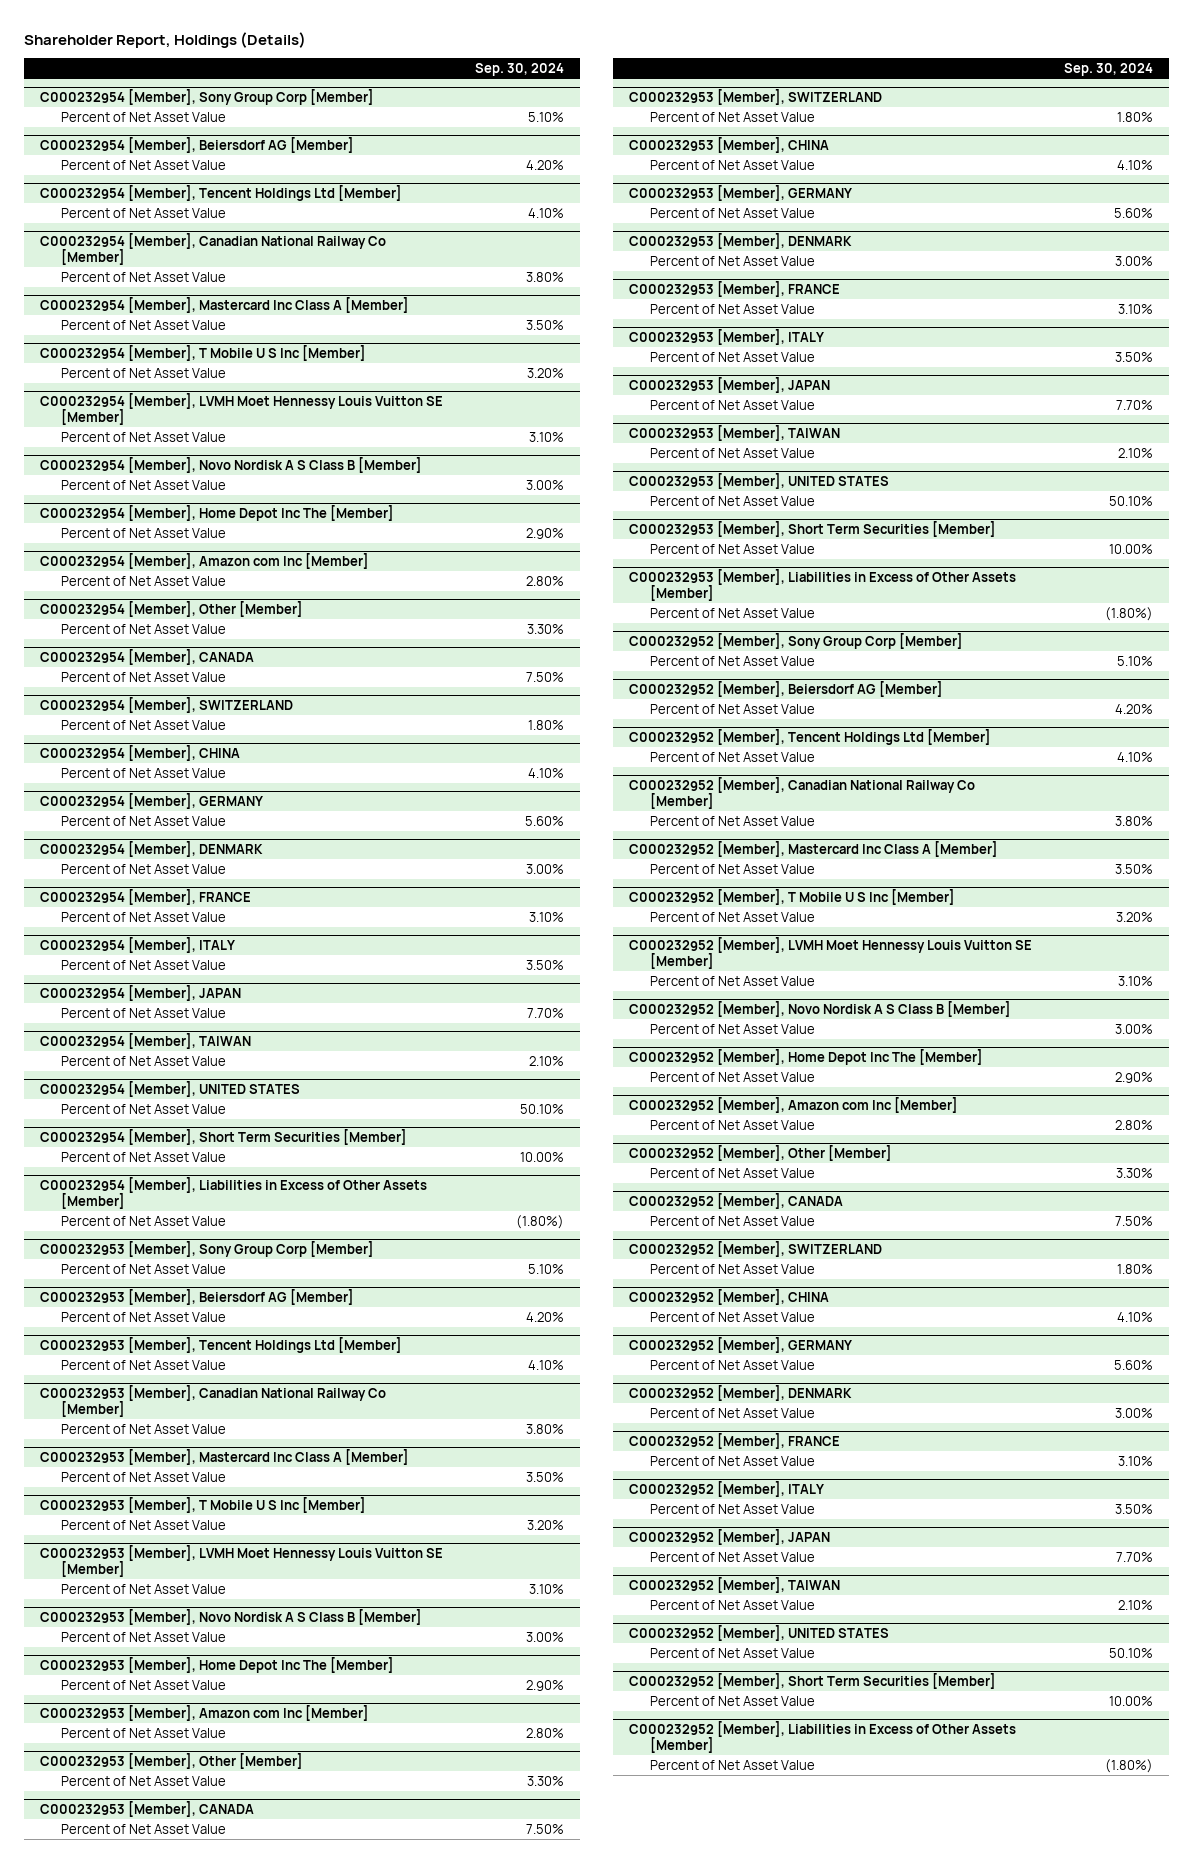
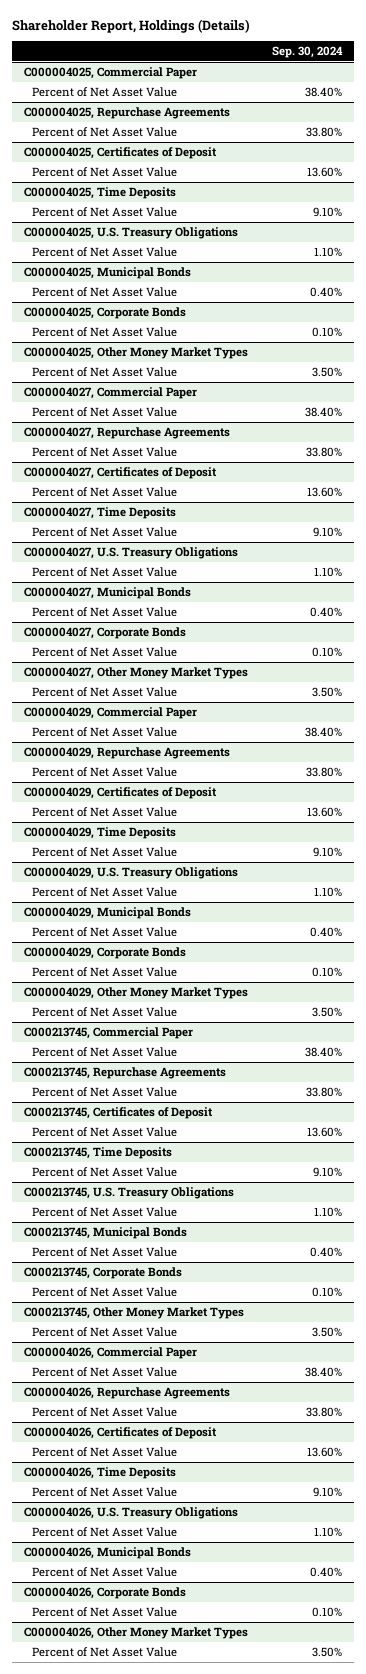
- C000232954 [Member], Sony Group Corp [Member]
- Percent of Net Asset Value | 5.10%
- C000232954 [Member], Beiersdorf AG [Member]
- Percent of Net Asset Value | 4.20%
- C000232954 [Member], Tencent Holdings Ltd [Member]
- Percent of Net Asset Value | 4.10%
- C000232954 [Member], Canadian National Railway Co [Member]
- Percent of Net Asset Value | 3.80%
- C000232954 [Member], Mastercard Inc Class A [Member]
- Percent of Net Asset Value | 3.50%
- C000232954 [Member], T Mobile U S Inc [Member]
- Percent of Net Asset Value | 3.20%
- C000232954 [Member], LVMH Moet Hennessy Louis Vuitton SE [Member]
- Percent of Net Asset Value | 3.10%
- C000232954 [Member], Novo Nordisk A S Class B [Member]
- Percent of Net Asset Value | 3.00%
- C000232954 [Member], Home Depot Inc The [Member]
- Percent of Net Asset Value | 2.90%
- C000232954 [Member], Amazon com Inc [Member]
- Percent of Net Asset Value | 2.80%
- C000232954 [Member], Other [Member]
- Percent of Net Asset Value | 3.30%
- C000232954 [Member], CANADA
- Percent of Net Asset Value | 7.50%
- C000232954 [Member], SWITZERLAND
- Percent of Net Asset Value | 1.80%
- C000232954 [Member], CHINA
- Percent of Net Asset Value | 4.10%
- C000232954 [Member], GERMANY
- Percent of Net Asset Value | 5.60%
- C000232954 [Member], DENMARK
- Percent of Net Asset Value | 3.00%
- C000232954 [Member], FRANCE
- Percent of Net Asset Value | 3.10%
- C000232954 [Member], ITALY
+ C000004025, Commercial Paper
+ Percent of Net Asset Value | 38.40%
+ C000004025, Repurchase Agreements
+ Percent of Net Asset Value | 33.80%
+ C000004025, Certificates of Deposit
+ Percent of Net Asset Value | 13.60%
+ C000004025, Time Deposits
+ Percent of Net Asset Value | 9.10%
+ C000004025, U.S. Treasury Obligations
+ Percent of Net Asset Value | 1.10%
+ C000004025, Municipal Bonds
+ Percent of Net Asset Value | 0.40%
+ C000004025, Corporate Bonds
+ Percent of Net Asset Value | 0.10%
+ C000004025, Other Money Market Types
- C000232954 [Member], JAPAN
- Percent of Net Asset Value | 7.70%
- C000232954 [Member], TAIWAN
- Percent of Net Asset Value | 2.10%
- C000232954 [Member], UNITED STATES
- Percent of Net Asset Value | 50.10%
- C000232954 [Member], Short Term Securities [Member]
- Percent of Net Asset Value | 10.00%
- C000232954 [Member], Liabilities in Excess of Other Assets [Member]
- Percent of Net Asset Value | (1.80%)
- C000232953 [Member], Sony Group Corp [Member]
- Percent of Net Asset Value | 5.10%
- C000232953 [Member], Beiersdorf AG [Member]
- Percent of Net Asset Value | 4.20%
- C000232953 [Member], Tencent Holdings Ltd [Member]
- Percent of Net Asset Value | 4.10%
- C000232953 [Member], Canadian National Railway Co [Member]
- Percent of Net Asset Value | 3.80%
- C000232953 [Member], Mastercard Inc Class A [Member]
+ C000004027, Commercial Paper
+ Percent of Net Asset Value | 38.40%
+ C000004027, Repurchase Agreements
+ Percent of Net Asset Value | 33.80%
+ C000004027, Certificates of Deposit
+ Percent of Net Asset Value | 13.60%
+ C000004027, Time Deposits
+ Percent of Net Asset Value | 9.10%
+ C000004027, U.S. Treasury Obligations
+ Percent of Net Asset Value | 1.10%
+ C000004027, Municipal Bonds
+ Percent of Net Asset Value | 0.40%
+ C000004027, Corporate Bonds
+ Percent of Net Asset Value | 0.10%
+ C000004027, Other Money Market Types
- C000232953 [Member], T Mobile U S Inc [Member]
- Percent of Net Asset Value | 3.20%
- C000232953 [Member], LVMH Moet Hennessy Louis Vuitton SE [Member]
- Percent of Net Asset Value | 3.10%
- C000232953 [Member], Novo Nordisk A S Class B [Member]
- Percent of Net Asset Value | 3.00%
- C000232953 [Member], Home Depot Inc The [Member]
- Percent of Net Asset Value | 2.90%
- C000232953 [Member], Amazon com Inc [Member]
- Percent of Net Asset Value | 2.80%
- C000232953 [Member], Other [Member]
- Percent of Net Asset Value | 3.30%
- C000232953 [Member], CANADA
- Percent of Net Asset Value | 7.50%
- C000232953 [Member], SWITZERLAND
- Percent of Net Asset Value | 1.80%
- C000232953 [Member], CHINA
- Percent of Net Asset Value | 4.10%
- C000232953 [Member], GERMANY
- Percent of Net Asset Value | 5.60%
- C000232953 [Member], DENMARK
- Percent of Net Asset Value | 3.00%
- C000232953 [Member], FRANCE
- Percent of Net Asset Value | 3.10%
- C000232953 [Member], ITALY
+ C000004029, Commercial Paper
+ Percent of Net Asset Value | 38.40%
+ C000004029, Repurchase Agreements
+ Percent of Net Asset Value | 33.80%
+ C000004029, Certificates of Deposit
+ Percent of Net Asset Value | 13.60%
+ C000004029, Time Deposits
+ Percent of Net Asset Value | 9.10%
+ C000004029, U.S. Treasury Obligations
+ Percent of Net Asset Value | 1.10%
+ C000004029, Municipal Bonds
+ Percent of Net Asset Value | 0.40%
+ C000004029, Corporate Bonds
+ Percent of Net Asset Value | 0.10%
+ C000004029, Other Money Market Types
- C000232953 [Member], JAPAN
- Percent of Net Asset Value | 7.70%
- C000232953 [Member], TAIWAN
- Percent of Net Asset Value | 2.10%
- C000232953 [Member], UNITED STATES
- Percent of Net Asset Value | 50.10%
- C000232953 [Member], Short Term Securities [Member]
- Percent of Net Asset Value | 10.00%
- C000232953 [Member], Liabilities in Excess of Other Assets [Member]
- Percent of Net Asset Value | (1.80%)
- C000232952 [Member], Sony Group Corp [Member]
- Percent of Net Asset Value | 5.10%
- C000232952 [Member], Beiersdorf AG [Member]
- Percent of Net Asset Value | 4.20%
- C000232952 [Member], Tencent Holdings Ltd [Member]
- Percent of Net Asset Value | 4.10%
- C000232952 [Member], Canadian National Railway Co [Member]
- Percent of Net Asset Value | 3.80%
- C000232952 [Member], Mastercard Inc Class A [Member]
+ C000213745, Commercial Paper
+ Percent of Net Asset Value | 38.40%
+ C000213745, Repurchase Agreements
+ Percent of Net Asset Value | 33.80%
+ C000213745, Certificates of Deposit
+ Percent of Net Asset Value | 13.60%
+ C000213745, Time Deposits
+ Percent of Net Asset Value | 9.10%
+ C000213745, U.S. Treasury Obligations
+ Percent of Net Asset Value | 1.10%
+ C000213745, Municipal Bonds
+ Percent of Net Asset Value | 0.40%
+ C000213745, Corporate Bonds
+ Percent of Net Asset Value | 0.10%
+ C000213745, Other Money Market Types
- C000232952 [Member], T Mobile U S Inc [Member]
- Percent of Net Asset Value | 3.20%
- C000232952 [Member], LVMH Moet Hennessy Louis Vuitton SE [Member]
- Percent of Net Asset Value | 3.10%
- C000232952 [Member], Novo Nordisk A S Class B [Member]
- Percent of Net Asset Value | 3.00%
- C000232952 [Member], Home Depot Inc The [Member]
- Percent of Net Asset Value | 2.90%
- C000232952 [Member], Amazon com Inc [Member]
- Percent of Net Asset Value | 2.80%
- C000232952 [Member], Other [Member]
- Percent of Net Asset Value | 3.30%
- C000232952 [Member], CANADA
- Percent of Net Asset Value | 7.50%
- C000232952 [Member], SWITZERLAND
- Percent of Net Asset Value | 1.80%
- C000232952 [Member], CHINA
- Percent of Net Asset Value | 4.10%
- C000232952 [Member], GERMANY
- Percent of Net Asset Value | 5.60%
- C000232952 [Member], DENMARK
- Percent of Net Asset Value | 3.00%
- C000232952 [Member], FRANCE
- Percent of Net Asset Value | 3.10%
- C000232952 [Member], ITALY
+ C000004026, Commercial Paper
+ Percent of Net Asset Value | 38.40%
+ C000004026, Repurchase Agreements
+ Percent of Net Asset Value | 33.80%
+ C000004026, Certificates of Deposit
+ Percent of Net Asset Value | 13.60%
+ C000004026, Time Deposits
+ Percent of Net Asset Value | 9.10%
+ C000004026, U.S. Treasury Obligations
+ Percent of Net Asset Value | 1.10%
+ C000004026, Municipal Bonds
+ Percent of Net Asset Value | 0.40%
+ C000004026, Corporate Bonds
+ Percent of Net Asset Value | 0.10%
+ C000004026, Other Money Market Types
- C000232952 [Member], JAPAN
- Percent of Net Asset Value | 7.70%
- C000232952 [Member], TAIWAN
- Percent of Net Asset Value | 2.10%
- C000232952 [Member], UNITED STATES
- Percent of Net Asset Value | 50.10%
- C000232952 [Member], Short Term Securities [Member]
- Percent of Net Asset Value | 10.00%
- C000232952 [Member], Liabilities in Excess of Other Assets [Member]
- Percent of Net Asset Value | (1.80%)

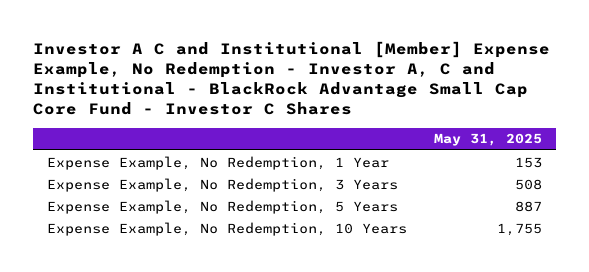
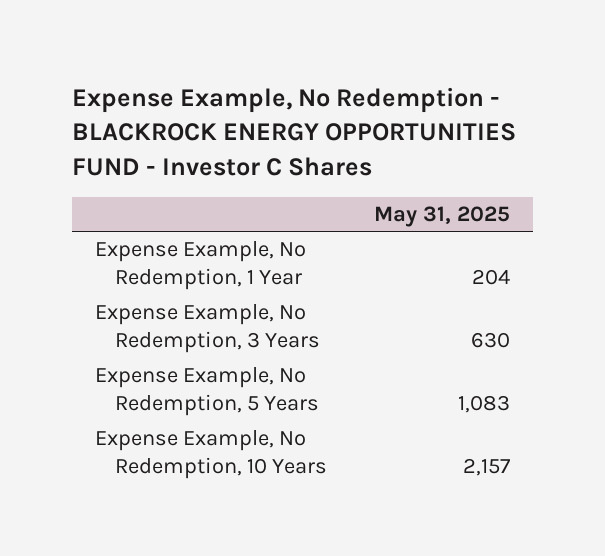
- Investor A C and Institutional [Member] Expense Example, No Redemption - Investor A, C and Institutional - BlackRock Advantage Small Cap Core Fund - Investor C Shares
+ Expense Example, No Redemption - BLACKROCK ENERGY OPPORTUNITIES FUND - Investor C Shares
- Expense Example, No Redemption, 1 Year | 153
- Expense Example, No Redemption, 3 Years | 508
- Expense Example, No Redemption, 5 Years | 887
- Expense Example, No Redemption, 10 Years | 1,755
+ Expense Example, No Redemption, 1 Year | 204
+ Expense Example, No Redemption, 3 Years | 630
+ Expense Example, No Redemption, 5 Years | 1,083
+ Expense Example, No Redemption, 10 Years | 2,157

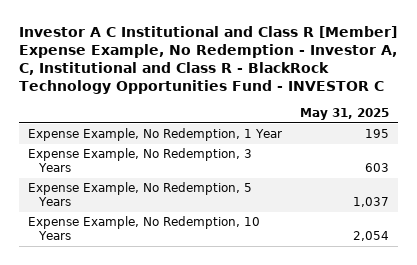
- Expense Example, No Redemption - BLACKROCK ENERGY OPPORTUNITIES FUND - Investor C Shares
+ Investor A C Institutional and Class R [Member] Expense Example, No Redemption - Investor A, C, Institutional and Class R - BlackRock Technology Opportunities Fund - INVESTOR C
- Expense Example, No Redemption, 1 Year | 204
- Expense Example, No Redemption, 3 Years | 630
- Expense Example, No Redemption, 5 Years | 1,083
- Expense Example, No Redemption, 10 Years | 2,157
+ Expense Example, No Redemption, 1 Year | 195
+ Expense Example, No Redemption, 3 Years | 603
+ Expense Example, No Redemption, 5 Years | 1,037
+ Expense Example, No Redemption, 10 Years | 2,054

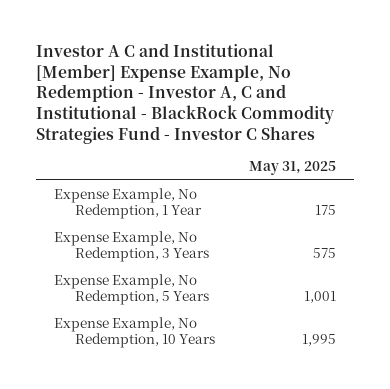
- Investor A C Institutional and Class R [Member] Expense Example, No Redemption - Investor A, C, Institutional and Class R - BlackRock Technology Opportunities Fund - INVESTOR C
+ Investor A C and Institutional [Member] Expense Example, No Redemption - Investor A, C and Institutional - BlackRock Commodity Strategies Fund - Investor C Shares
- Expense Example, No Redemption, 1 Year | 195
- Expense Example, No Redemption, 3 Years | 603
- Expense Example, No Redemption, 5 Years | 1,037
- Expense Example, No Redemption, 10 Years | 2,054
+ Expense Example, No Redemption, 1 Year | 175
+ Expense Example, No Redemption, 3 Years | 575
+ Expense Example, No Redemption, 5 Years | 1,001
+ Expense Example, No Redemption, 10 Years | 1,995

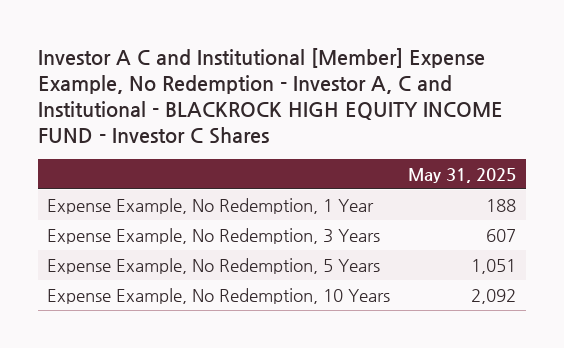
- Investor A C and Institutional [Member] Expense Example, No Redemption - Investor A, C and Institutional - BlackRock Commodity Strategies Fund - Investor C Shares
+ Investor A C and Institutional [Member] Expense Example, No Redemption - Investor A, C and Institutional - BLACKROCK HIGH EQUITY INCOME FUND - Investor C Shares
- Expense Example, No Redemption, 1 Year | 175
- Expense Example, No Redemption, 3 Years | 575
- Expense Example, No Redemption, 5 Years | 1,001
- Expense Example, No Redemption, 10 Years | 1,995
+ Expense Example, No Redemption, 1 Year | 188
+ Expense Example, No Redemption, 3 Years | 607
+ Expense Example, No Redemption, 5 Years | 1,051
+ Expense Example, No Redemption, 10 Years | 2,092

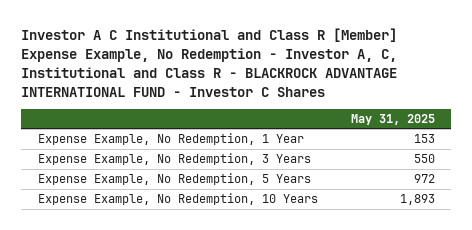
- Investor A C and Institutional [Member] Expense Example, No Redemption - Investor A, C and Institutional - BLACKROCK HIGH EQUITY INCOME FUND - Investor C Shares
+ Investor A C Institutional and Class R [Member] Expense Example, No Redemption - Investor A, C, Institutional and Class R - BLACKROCK ADVANTAGE INTERNATIONAL FUND - Investor C Shares
- Expense Example, No Redemption, 1 Year | 188
- Expense Example, No Redemption, 3 Years | 607
- Expense Example, No Redemption, 5 Years | 1,051
- Expense Example, No Redemption, 10 Years | 2,092
+ Expense Example, No Redemption, 1 Year | 153
+ Expense Example, No Redemption, 3 Years | 550
+ Expense Example, No Redemption, 5 Years | 972
+ Expense Example, No Redemption, 10 Years | 1,893

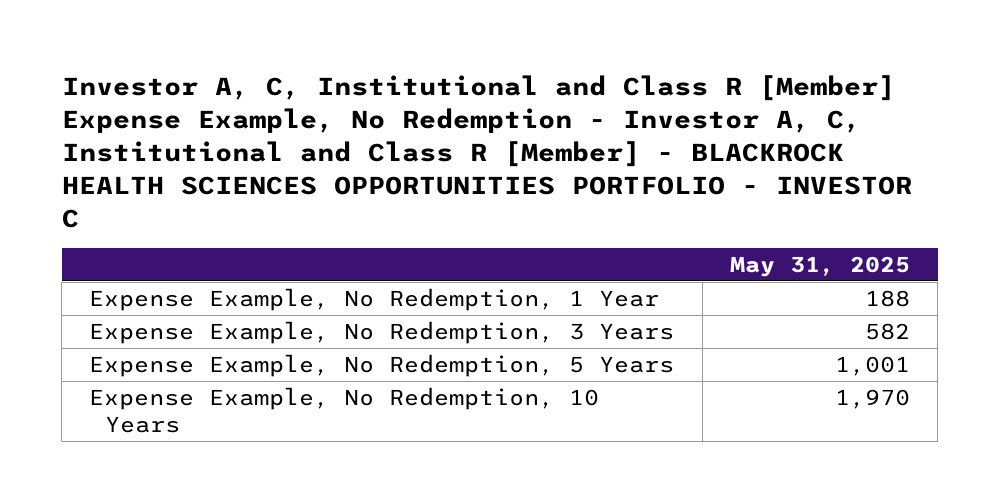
- Investor A C Institutional and Class R [Member] Expense Example, No Redemption - Investor A, C, Institutional and Class R - BLACKROCK ADVANTAGE INTERNATIONAL FUND - Investor C Shares
+ Investor A, C, Institutional and Class R [Member] Expense Example, No Redemption - Investor A, C, Institutional and Class R [Member] - BLACKROCK HEALTH SCIENCES OPPORTUNITIES PORTFOLIO - INVESTOR C
- Expense Example, No Redemption, 1 Year | 153
- Expense Example, No Redemption, 3 Years | 550
- Expense Example, No Redemption, 5 Years | 972
- Expense Example, No Redemption, 10 Years | 1,893
+ Expense Example, No Redemption, 1 Year | 188
+ Expense Example, No Redemption, 3 Years | 582
+ Expense Example, No Redemption, 5 Years | 1,001
+ Expense Example, No Redemption, 10 Years | 1,970

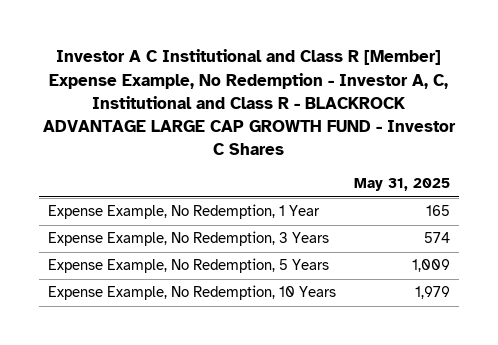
- Investor A, C, Institutional and Class R [Member] Expense Example, No Redemption - Investor A, C, Institutional and Class R [Member] - BLACKROCK HEALTH SCIENCES OPPORTUNITIES PORTFOLIO - INVESTOR C
+ Investor A C Institutional and Class R [Member] Expense Example, No Redemption - Investor A, C, Institutional and Class R - BLACKROCK ADVANTAGE LARGE CAP GROWTH FUND - Investor C Shares
- Expense Example, No Redemption, 1 Year | 188
- Expense Example, No Redemption, 3 Years | 582
- Expense Example, No Redemption, 5 Years | 1,001
- Expense Example, No Redemption, 10 Years | 1,970
+ Expense Example, No Redemption, 1 Year | 165
+ Expense Example, No Redemption, 3 Years | 574
+ Expense Example, No Redemption, 5 Years | 1,009
+ Expense Example, No Redemption, 10 Years | 1,979

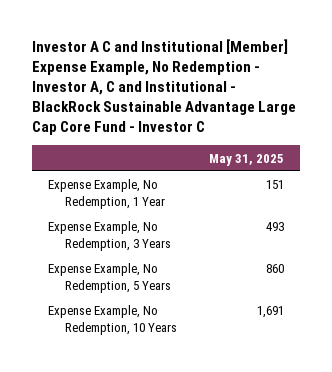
- Investor A C Institutional and Class R [Member] Expense Example, No Redemption - Investor A, C, Institutional and Class R - BLACKROCK ADVANTAGE LARGE CAP GROWTH FUND - Investor C Shares
+ Investor A C and Institutional [Member] Expense Example, No Redemption - Investor A, C and Institutional - BlackRock Sustainable Advantage Large Cap Core Fund - Investor C
- Expense Example, No Redemption, 1 Year | 165
- Expense Example, No Redemption, 3 Years | 574
- Expense Example, No Redemption, 5 Years | 1,009
- Expense Example, No Redemption, 10 Years | 1,979
+ Expense Example, No Redemption, 1 Year | 151
+ Expense Example, No Redemption, 3 Years | 493
+ Expense Example, No Redemption, 5 Years | 860
+ Expense Example, No Redemption, 10 Years | 1,691

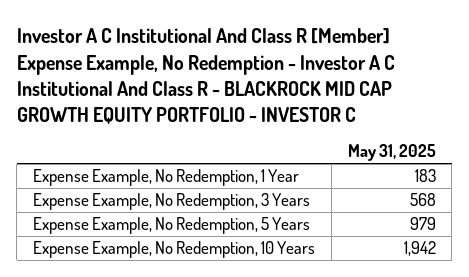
- Investor A C and Institutional [Member] Expense Example, No Redemption - Investor A, C and Institutional - BlackRock Sustainable Advantage Large Cap Core Fund - Investor C
+ Investor A C Institutional And Class R [Member] Expense Example, No Redemption - Investor A C Institutional And Class R - BLACKROCK MID CAP GROWTH EQUITY PORTFOLIO - INVESTOR C
- Expense Example, No Redemption, 1 Year | 151
- Expense Example, No Redemption, 3 Years | 493
- Expense Example, No Redemption, 5 Years | 860
- Expense Example, No Redemption, 10 Years | 1,691
+ Expense Example, No Redemption, 1 Year | 183
+ Expense Example, No Redemption, 3 Years | 568
+ Expense Example, No Redemption, 5 Years | 979
+ Expense Example, No Redemption, 10 Years | 1,942

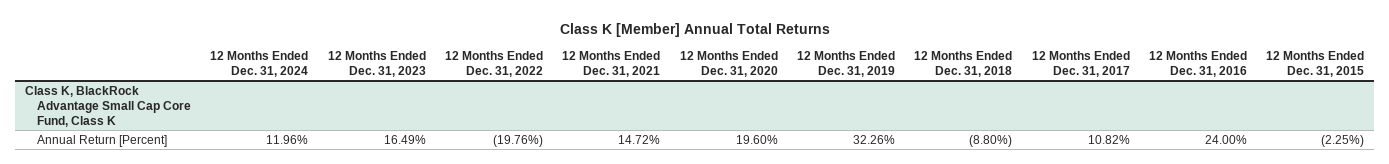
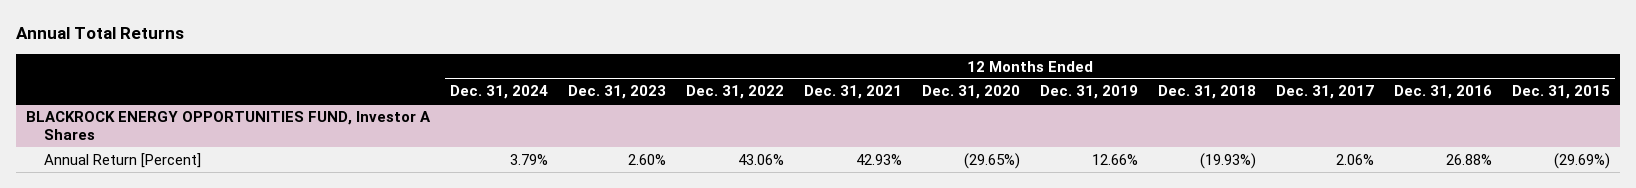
- Class K [Member] Annual Total Returns
+ Annual Total Returns
- Class K, BlackRock Advantage Small Cap Core Fund, Class K
- Annual Return [Percent] | 11.96% | 16.49% | (19.76%) | 14.72% | 19.60% | 32.26% | (8.80%) | 10.82% | 24.00% | (2.25%)
+ BLACKROCK ENERGY OPPORTUNITIES FUND, Investor A Shares
+ Annual Return [Percent] | 3.79% | 2.60% | 43.06% | 42.93% | (29.65%) | 12.66% | (19.93%) | 2.06% | 26.88% | (29.69%)

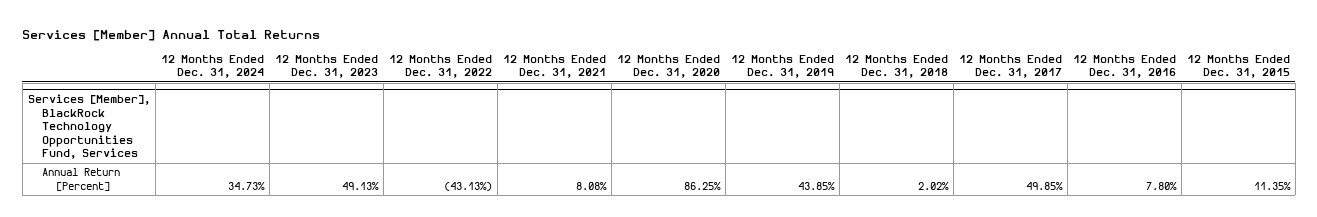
- Annual Total Returns
+ Services [Member] Annual Total Returns
- BLACKROCK ENERGY OPPORTUNITIES FUND, Investor A Shares
- Annual Return [Percent] | 3.79% | 2.60% | 43.06% | 42.93% | (29.65%) | 12.66% | (19.93%) | 2.06% | 26.88% | (29.69%)
+ Services [Member], BlackRock Technology Opportunities Fund, Services
+ Annual Return [Percent] | 34.73% | 49.13% | (43.13%) | 8.08% | 86.25% | 43.85% | 2.02% | 49.85% | 7.80% | 11.35%

